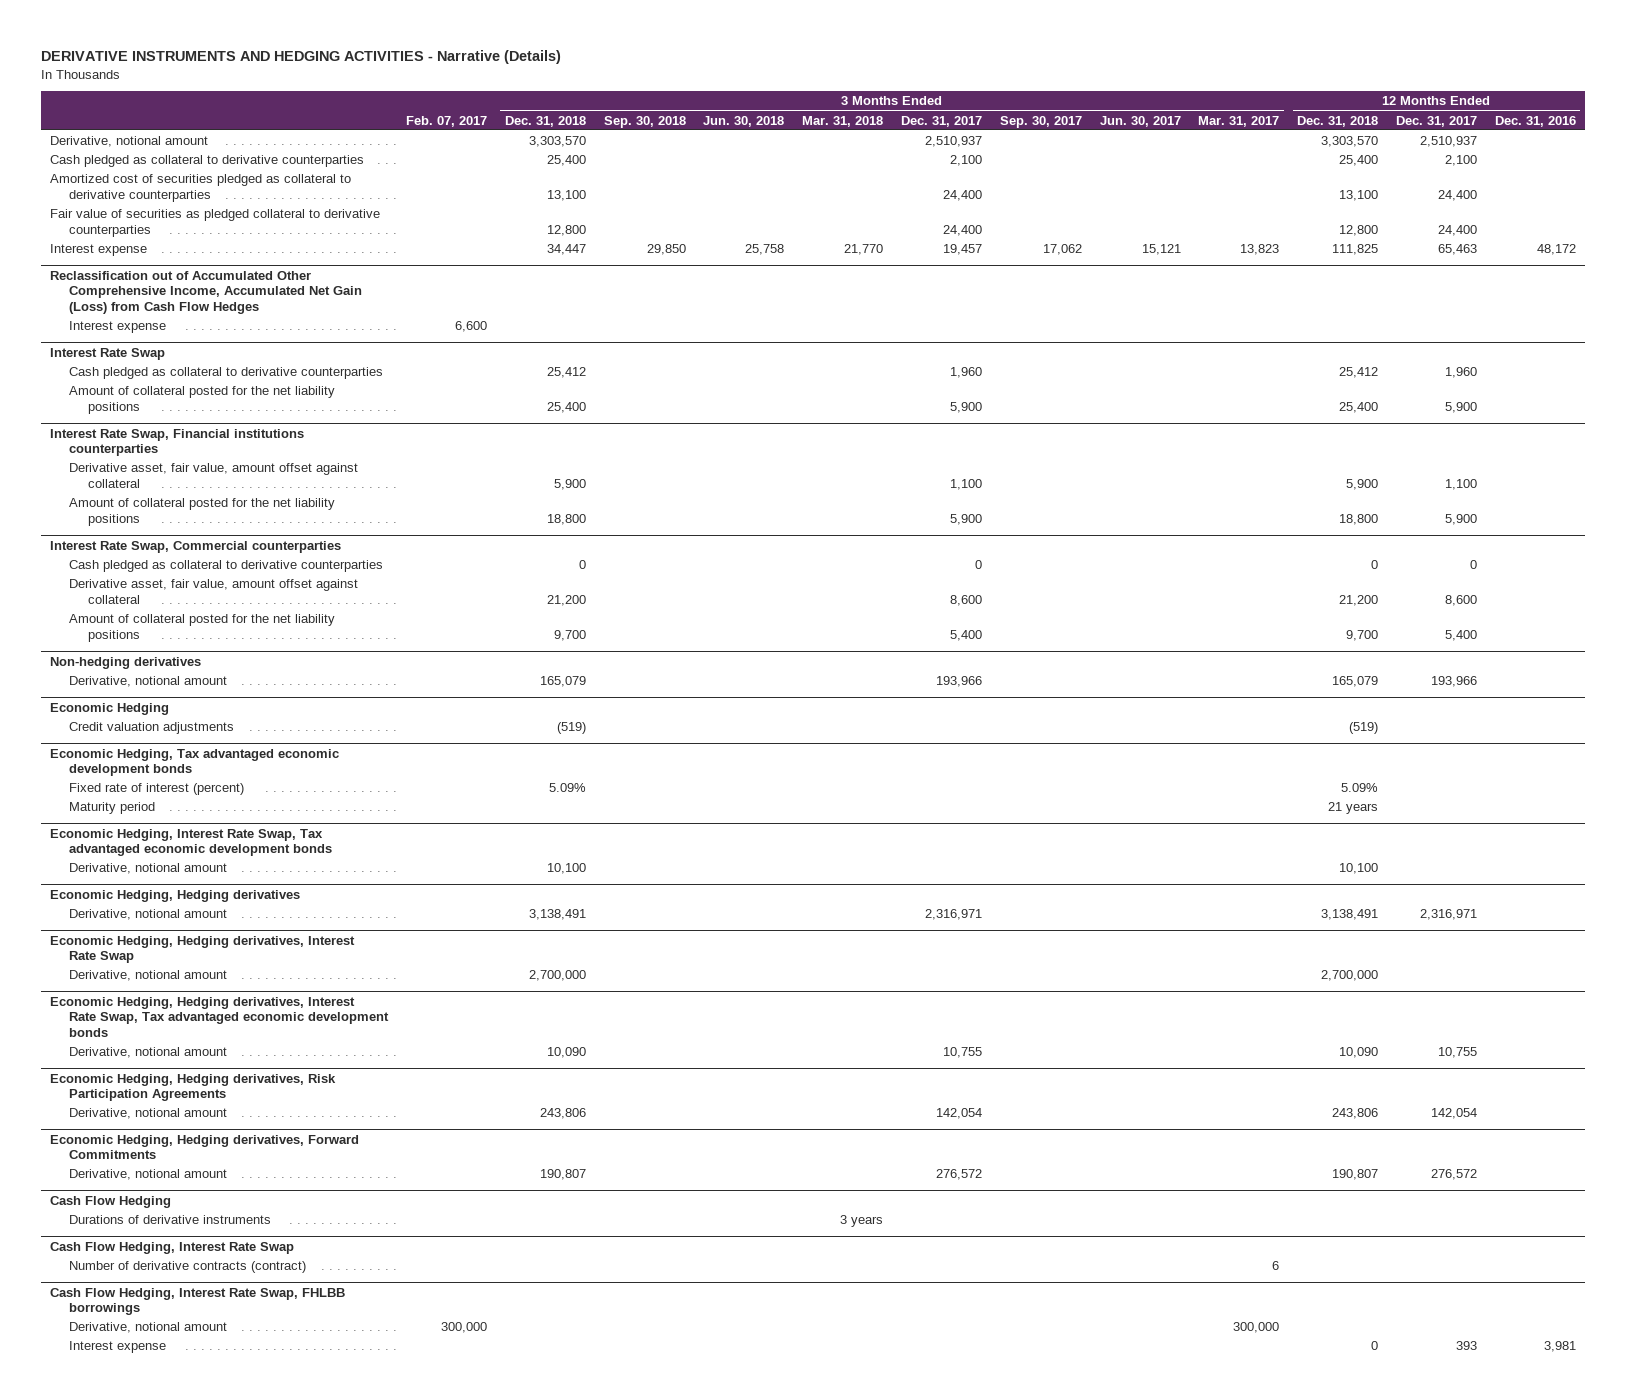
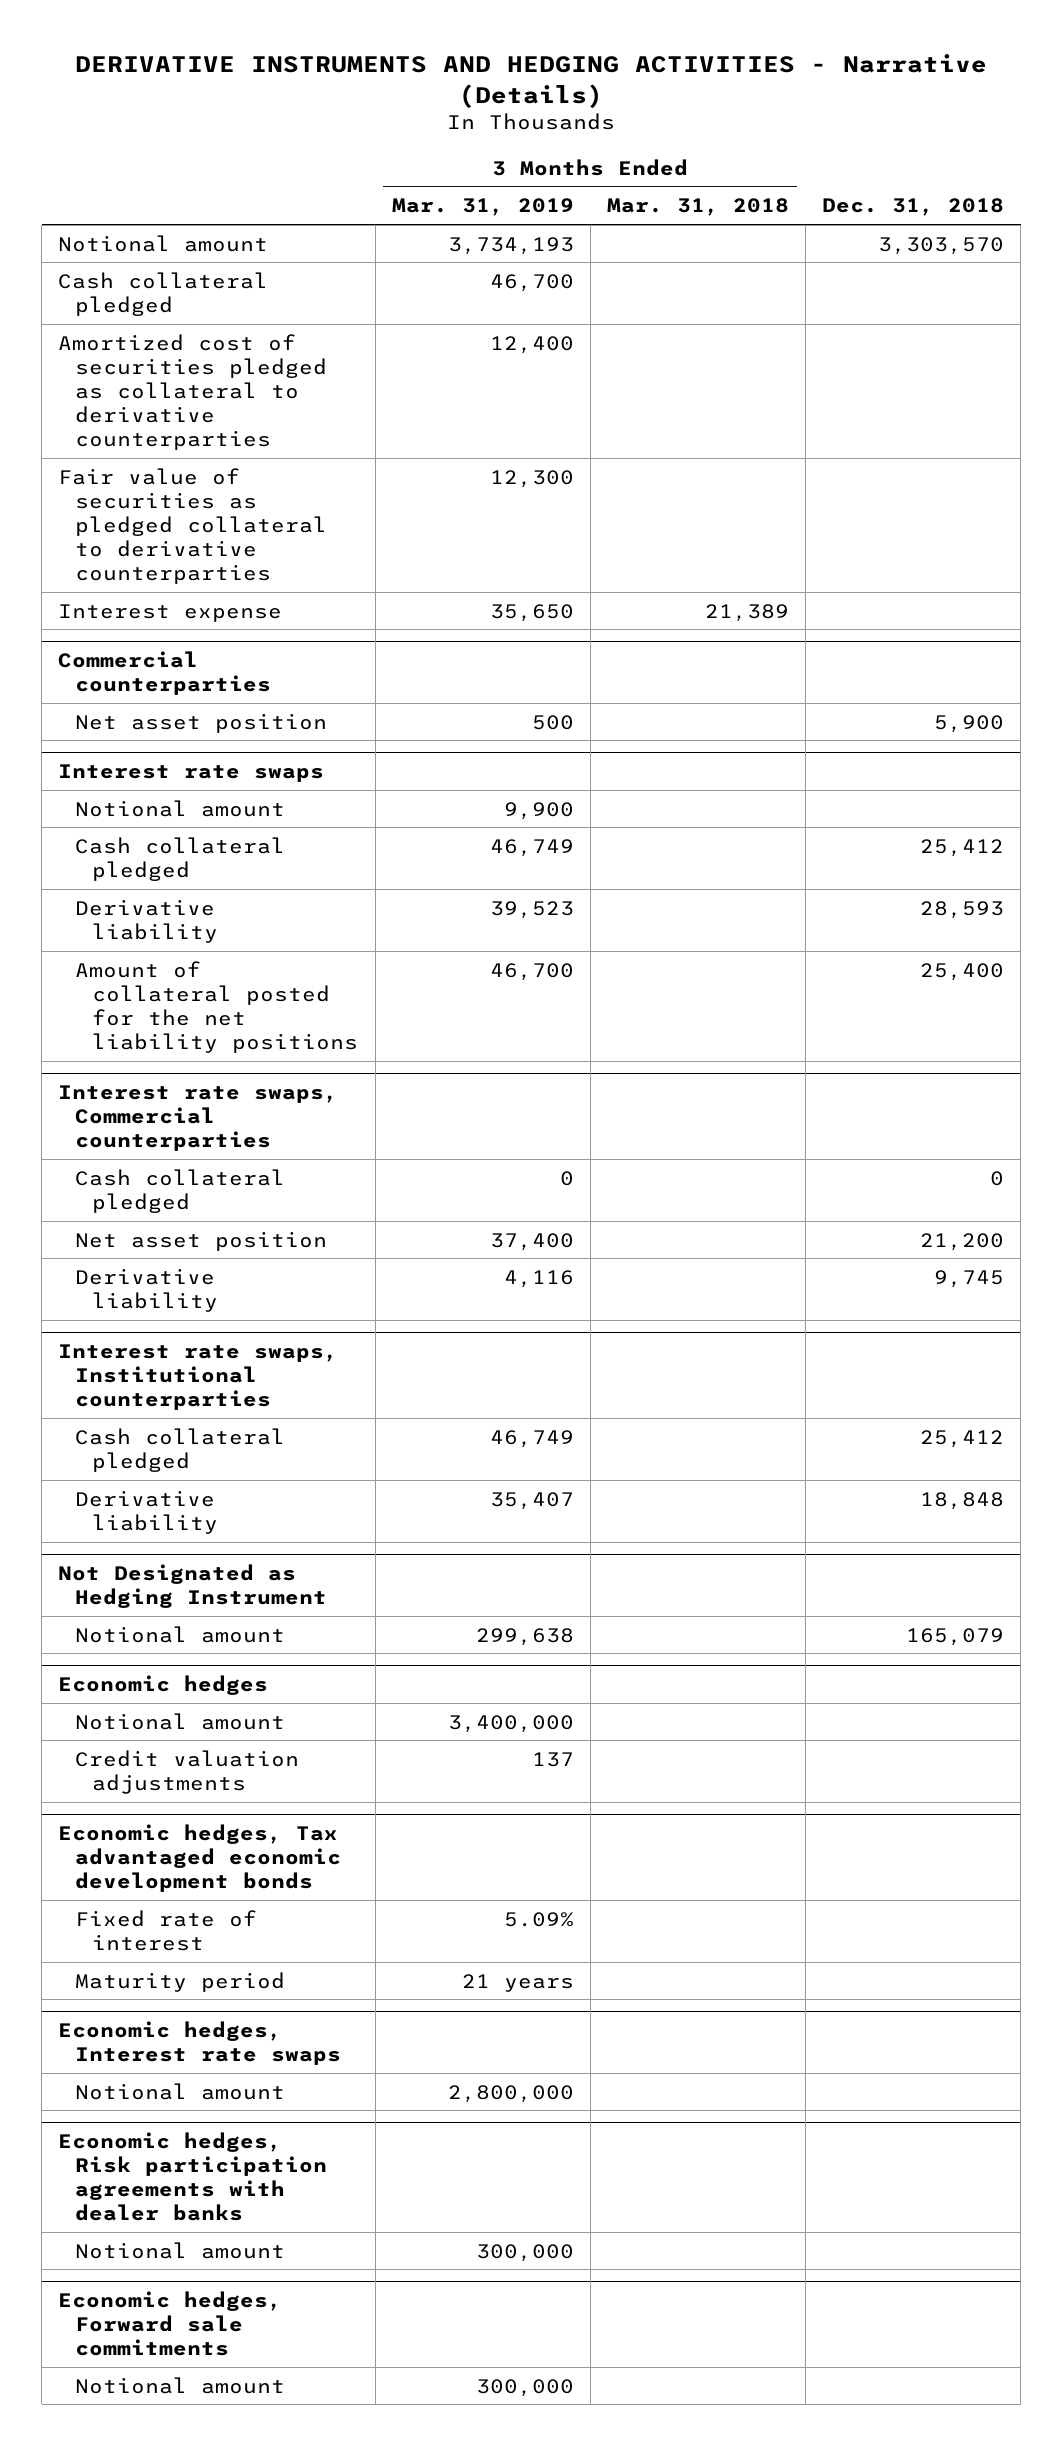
- | Feb. 07, 2017 | 3 Months Ended Dec. 31, 2018 | 3 Months Ended Sep. 30, 2018 | 3 Months Ended Jun. 30, 2018 | 3 Months Ended Mar. 31, 2018 | 3 Months Ended Dec. 31, 2017 | 3 Months Ended Sep. 30, 2017 | 3 Months Ended Jun. 30, 2017 | 3 Months Ended Mar. 31, 2017 | 12 Months Ended Dec. 31, 2018 | 12 Months Ended Dec. 31, 2017 | 12 Months Ended Dec. 31, 2016
+ | 3 Months Ended Mar. 31, 2019 | 3 Months Ended Mar. 31, 2018 | Dec. 31, 2018
- Derivative, notional amount | | 3,303,570 | | | | 2,510,937 | | | | 3,303,570 | 2,510,937 |
- Cash pledged as collateral to derivative counterparties | | 25,400 | | | | 2,100 | | | | 25,400 | 2,100 |
+ Notional amount | 3,734,193 | | 3,303,570
+ Cash collateral pledged | 46,700 | |
- Interest expense | | 34,447 | 29,850 | 25,758 | 21,770 | 19,457 | 17,062 | 15,121 | 13,823 | 111,825 | 65,463 | 48,172
- Reclassification out of Accumulated Other Comprehensive Income, Accumulated Net Gain (Loss) from Cash Flow Hedges
- Interest expense | 6,600 | | | | | | | | | | |
- Interest Rate Swap
- Cash pledged as collateral to derivative counterparties | | 25,412 | | | | 1,960 | | | | 25,412 | 1,960 |
+ Interest expense | 35,650 | 21,389 |
+ Commercial counterparties
+ Net asset position | 500 | | 5,900
+ Interest rate swaps
+ Notional amount | 9,900 | |
+ Cash collateral pledged | 46,749 | | 25,412
+ Derivative liability | 39,523 | | 28,593
- Interest Rate Swap, Financial institutions counterparties
- Derivative asset, fair value, amount offset against collateral | | 5,900 | | | | 1,100 | | | | 5,900 | 1,100 |
- Amount of collateral posted for the net liability positions | | 18,800 | | | | 5,900 | | | | 18,800 | 5,900 |
- Interest Rate Swap, Commercial counterparties
- Cash pledged as collateral to derivative counterparties | | 0 | | | | 0 | | | | 0 | 0 |
- Derivative asset, fair value, amount offset against collateral | | 21,200 | | | | 8,600 | | | | 21,200 | 8,600 |
- Amount of collateral posted for the net liability positions | | 9,700 | | | | 5,400 | | | | 9,700 | 5,400 |
- Non-hedging derivatives
- Derivative, notional amount | | 165,079 | | | | 193,966 | | | | 165,079 | 193,966 |
- Economic Hedging
+ Interest rate swaps, Commercial counterparties
+ Cash collateral pledged | 0 | | 0
+ Net asset position | 37,400 | | 21,200
+ Derivative liability | 4,116 | | 9,745
+ Interest rate swaps, Institutional counterparties
+ Cash collateral pledged | 46,749 | | 25,412
+ Derivative liability | 35,407 | | 18,848
+ Not Designated as Hedging Instrument
+ Notional amount | 299,638 | | 165,079
+ Economic hedges
+ Notional amount | 3,400,000 | |
- Economic Hedging, Tax advantaged economic development bonds
- Fixed rate of interest (percent) | | 5.09% | | | | | | | | 5.09% | |
+ Economic hedges, Tax advantaged economic development bonds
+ Fixed rate of interest | 5.09% | |
- Economic Hedging, Interest Rate Swap, Tax advantaged economic development bonds
- Derivative, notional amount | | 10,100 | | | | | | | | 10,100 | |
- Economic Hedging, Hedging derivatives
- Derivative, notional amount | | 3,138,491 | | | | 2,316,971 | | | | 3,138,491 | 2,316,971 |
- Economic Hedging, Hedging derivatives, Interest Rate Swap
- Derivative, notional amount | | 2,700,000 | | | | | | | | 2,700,000 | |
- Economic Hedging, Hedging derivatives, Interest Rate Swap, Tax advantaged economic development bonds
- Derivative, notional amount | | 10,090 | | | | 10,755 | | | | 10,090 | 10,755 |
- Economic Hedging, Hedging derivatives, Risk Participation Agreements
- Derivative, notional amount | | 243,806 | | | | 142,054 | | | | 243,806 | 142,054 |
- Economic Hedging, Hedging derivatives, Forward Commitments
- Derivative, notional amount | | 190,807 | | | | 276,572 | | | | 190,807 | 276,572 |
- Cash Flow Hedging
- Durations of derivative instruments | | | | | 3 years | | | | | | |
- Cash Flow Hedging, Interest Rate Swap
- Number of derivative contracts (contract) | | | | | | | | | 6 | | |
- Cash Flow Hedging, Interest Rate Swap, FHLBB borrowings
- Derivative, notional amount | 300,000 | | | | | | | | 300,000 | | |
- Interest expense | | | | | | | | | | 0 | 393 | 3,981
+ Economic hedges, Interest rate swaps
+ Notional amount | 2,800,000 | |
+ Economic hedges, Risk participation agreements with dealer banks
+ Notional amount | 300,000 | |
+ Economic hedges, Forward sale commitments
+ Notional amount | 300,000 | |

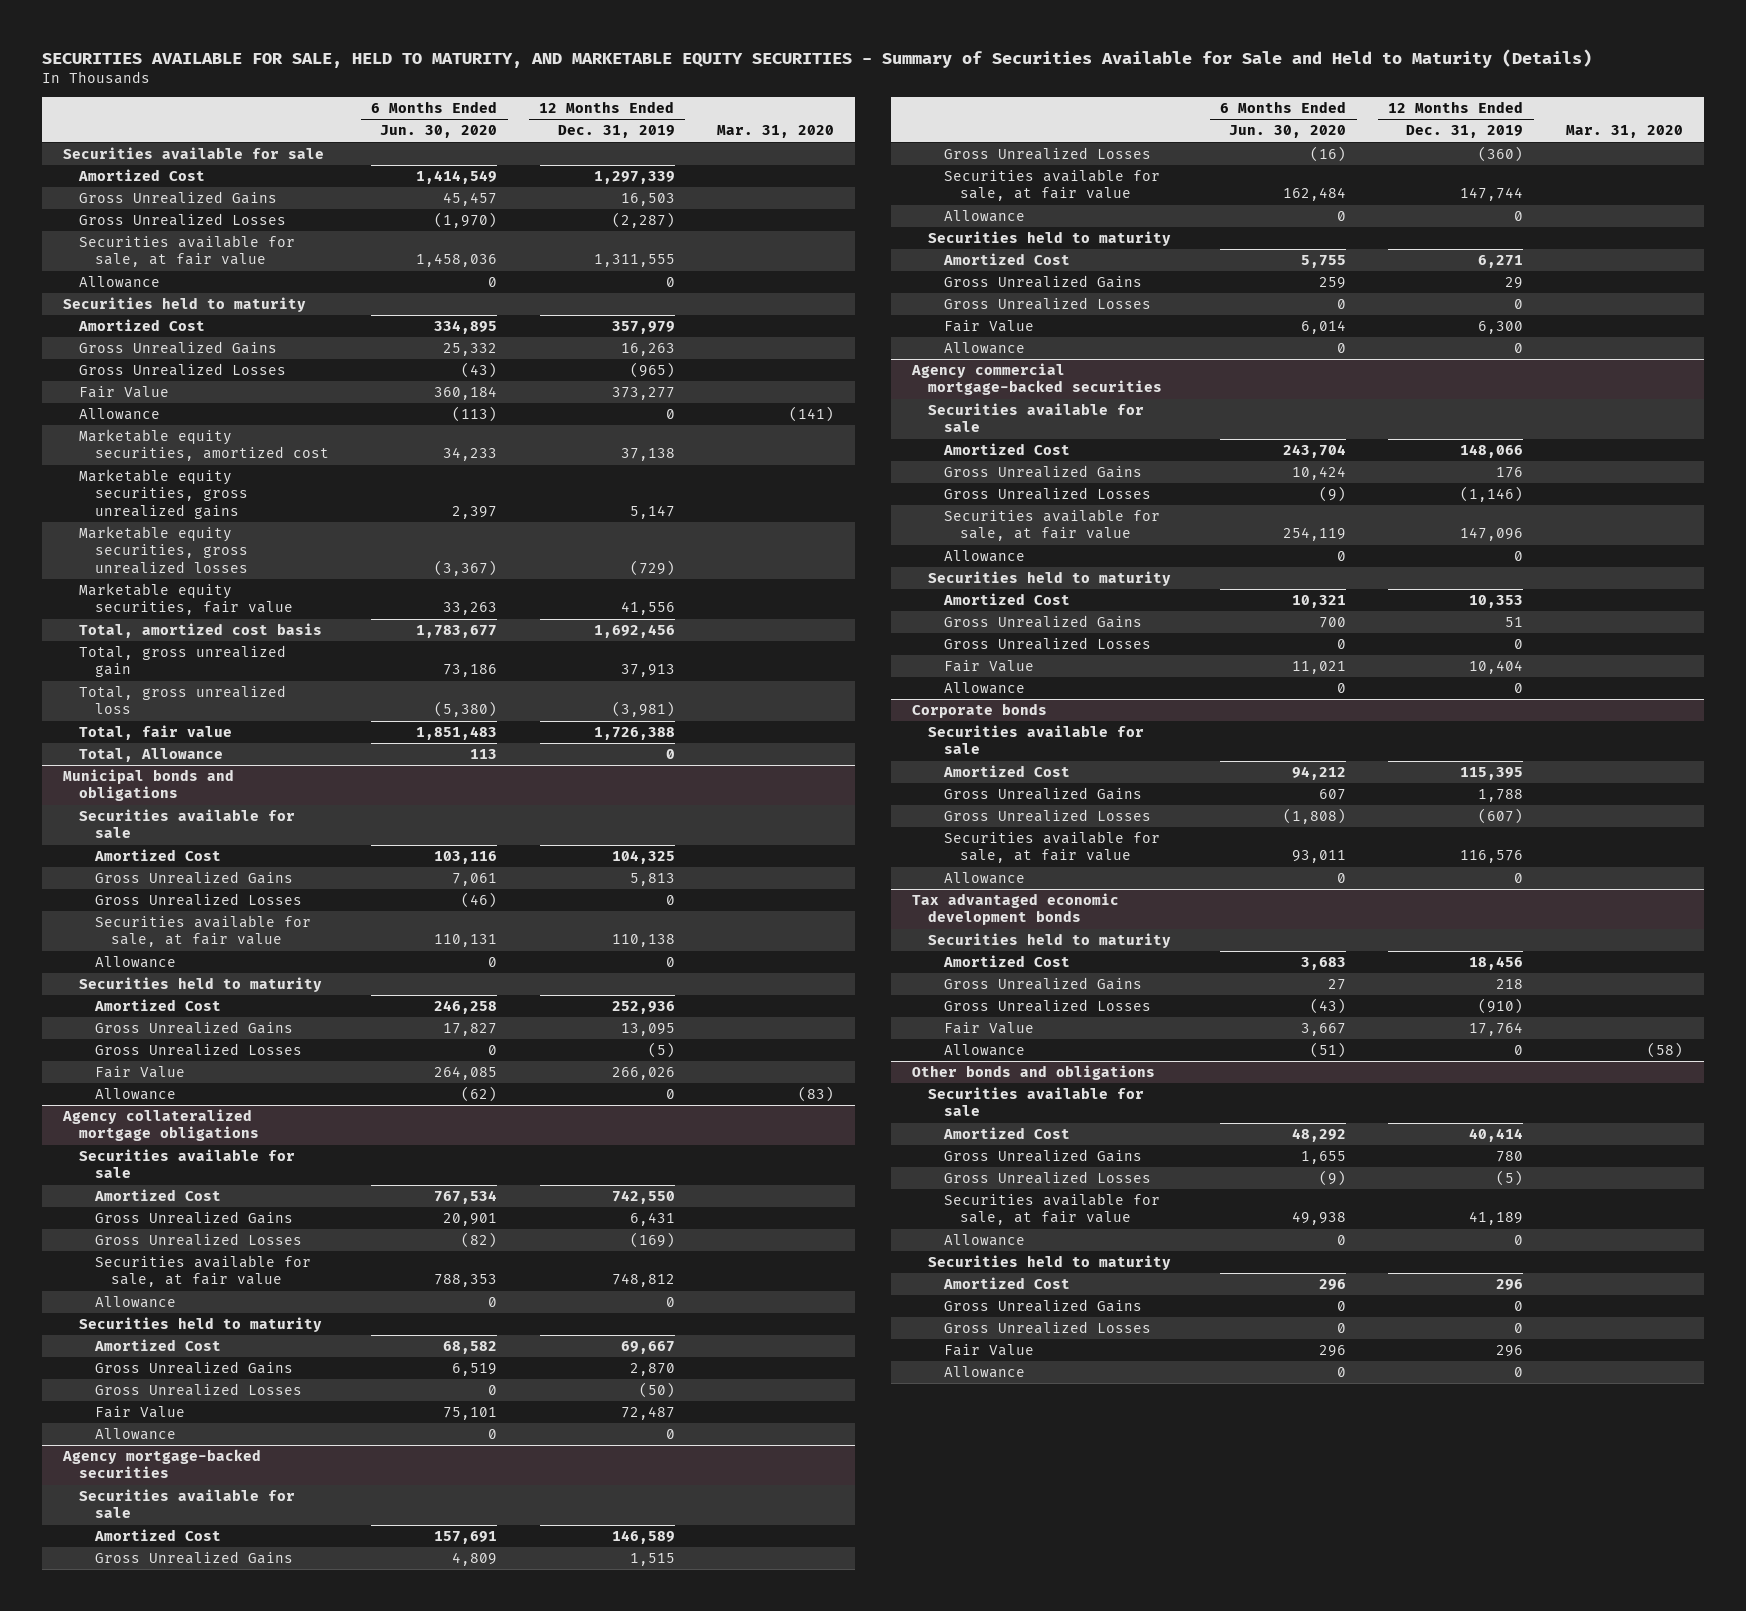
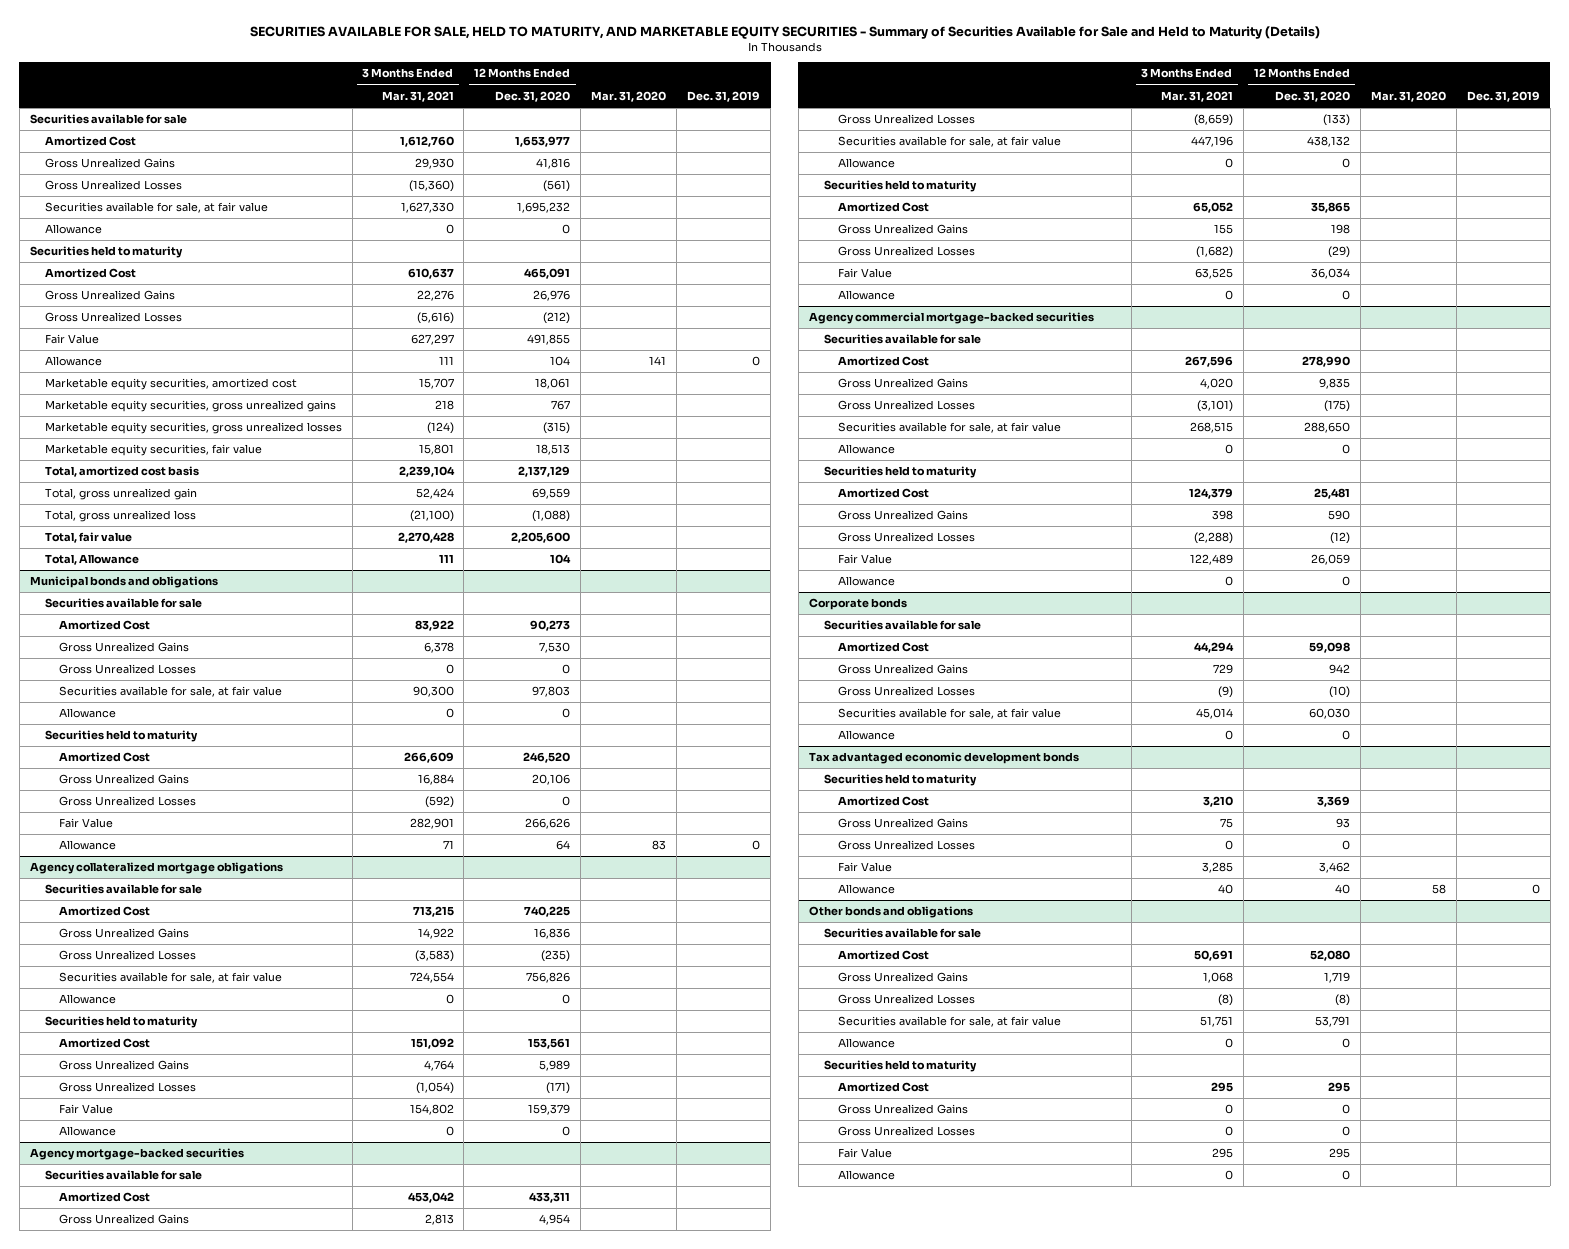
- | 6 Months Ended Jun. 30, 2020 | 12 Months Ended Dec. 31, 2019 | Mar. 31, 2020
+ | 3 Months Ended Mar. 31, 2021 | 12 Months Ended Dec. 31, 2020 | Mar. 31, 2020 | Dec. 31, 2019
- Allowance | (113) | 0 | (141)
+ Allowance | 111 | 104 | 141 | 0
@ Municipal bonds and obligations
- Allowance | (62) | 0 | (83)
+ Allowance | 71 | 64 | 83 | 0
@ Tax advantaged economic development bonds
- Allowance | (51) | 0 | (58)
+ Allowance | 40 | 40 | 58 | 0

